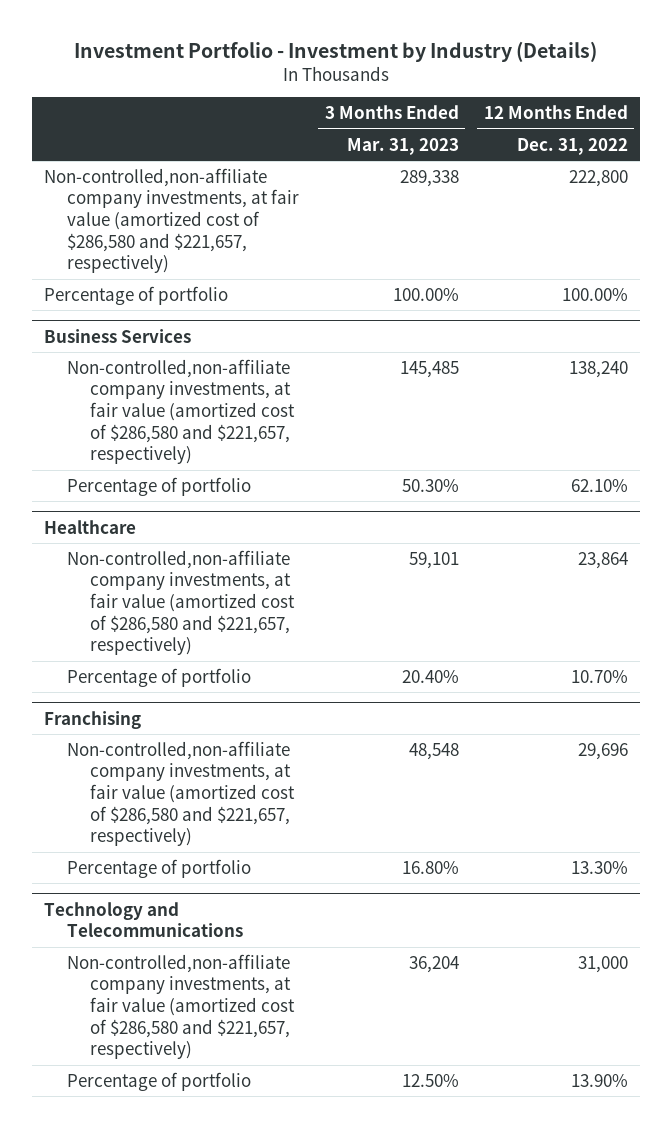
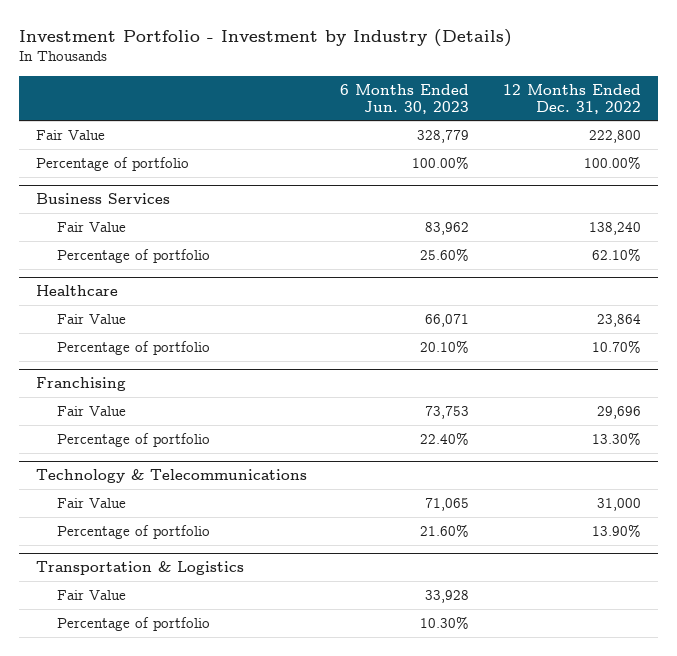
- | 3 Months Ended Mar. 31, 2023 | 12 Months Ended Dec. 31, 2022
+ | 6 Months Ended Jun. 30, 2023 | 12 Months Ended Dec. 31, 2022
- Non-controlled,non-affiliate company investments, at fair value (amortized cost of $286,580 and $221,657, respectively) | 289,338 | 222,800
+ Fair Value | 328,779 | 222,800
@ Business Services
- Non-controlled,non-affiliate company investments, at fair value (amortized cost of $286,580 and $221,657, respectively) | 145,485 | 138,240
+ Fair Value | 83,962 | 138,240
@ Healthcare
- Non-controlled,non-affiliate company investments, at fair value (amortized cost of $286,580 and $221,657, respectively) | 59,101 | 23,864
+ Fair Value | 66,071 | 23,864
@ Franchising
- Non-controlled,non-affiliate company investments, at fair value (amortized cost of $286,580 and $221,657, respectively) | 48,548 | 29,696
+ Fair Value | 73,753 | 29,696
- Technology and Telecommunications
- Non-controlled,non-affiliate company investments, at fair value (amortized cost of $286,580 and $221,657, respectively) | 36,204 | 31,000
+ Technology & Telecommunications
+ Fair Value | 71,065 | 31,000
+ Transportation & Logistics
+ Fair Value | 33,928 |
+ Percentage of portfolio | 10.30% |

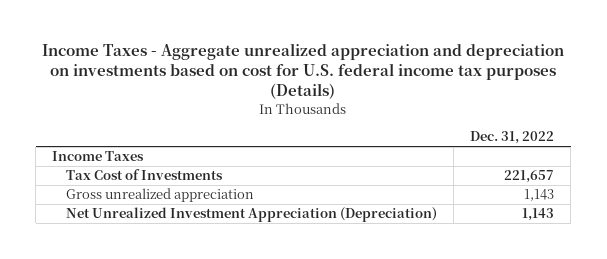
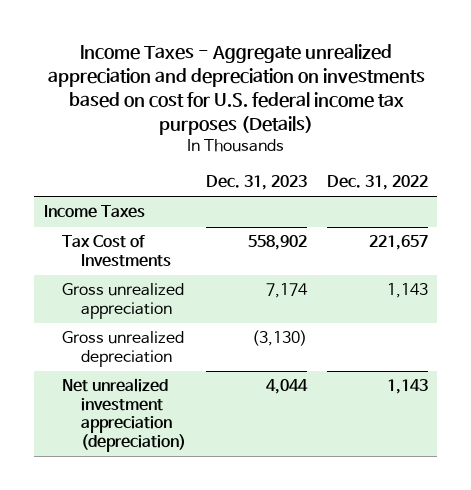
- | Dec. 31, 2022
+ | Dec. 31, 2023 | Dec. 31, 2022
- Net Unrealized Investment Appreciation (Depreciation) | 1,143
+ Gross unrealized depreciation | (3,130) |
+ Net unrealized investment appreciation (depreciation) | 4,044 | 1,143

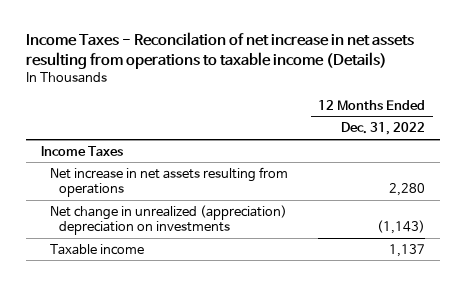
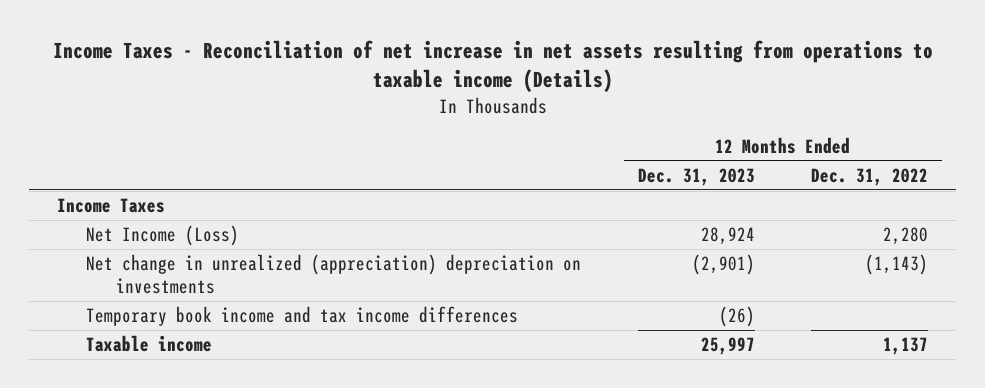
- Income Taxes - Reconcilation of net increase in net assets resulting from operations to taxable income (Details)
+ Income Taxes - Reconciliation of net increase in net assets resulting from operations to taxable income (Details)
- | 12 Months Ended Dec. 31, 2022
+ | 12 Months Ended Dec. 31, 2023 | 12 Months Ended Dec. 31, 2022
- Net increase in net assets resulting from operations | 2,280
+ Net Income (Loss) | 28,924 | 2,280
+ Temporary book income and tax income differences | (26) |

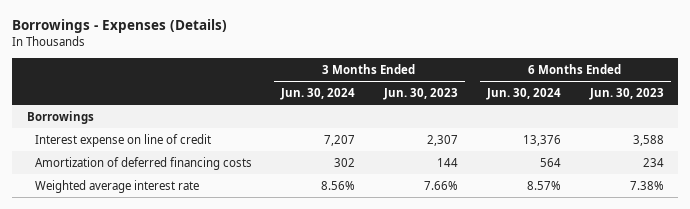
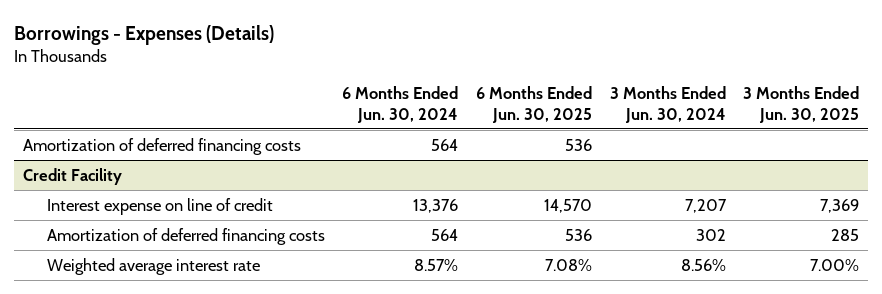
- | 3 Months Ended Jun. 30, 2024 | 3 Months Ended Jun. 30, 2023 | 6 Months Ended Jun. 30, 2024 | 6 Months Ended Jun. 30, 2023
+ | 6 Months Ended Jun. 30, 2024 | 6 Months Ended Jun. 30, 2025 | 3 Months Ended Jun. 30, 2024 | 3 Months Ended Jun. 30, 2025
- Borrowings
+ Amortization of deferred financing costs | 564 | 536 | |
+ Credit Facility

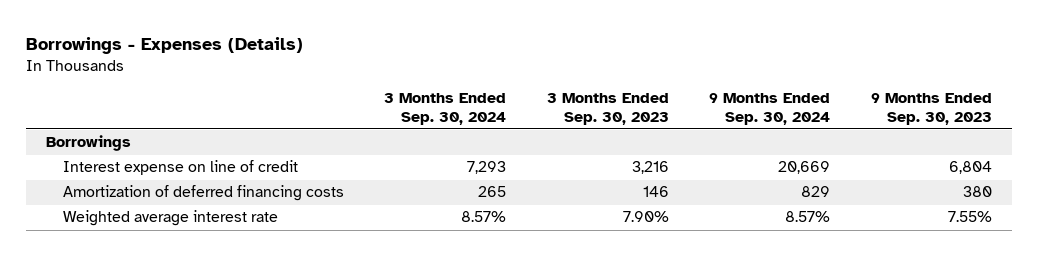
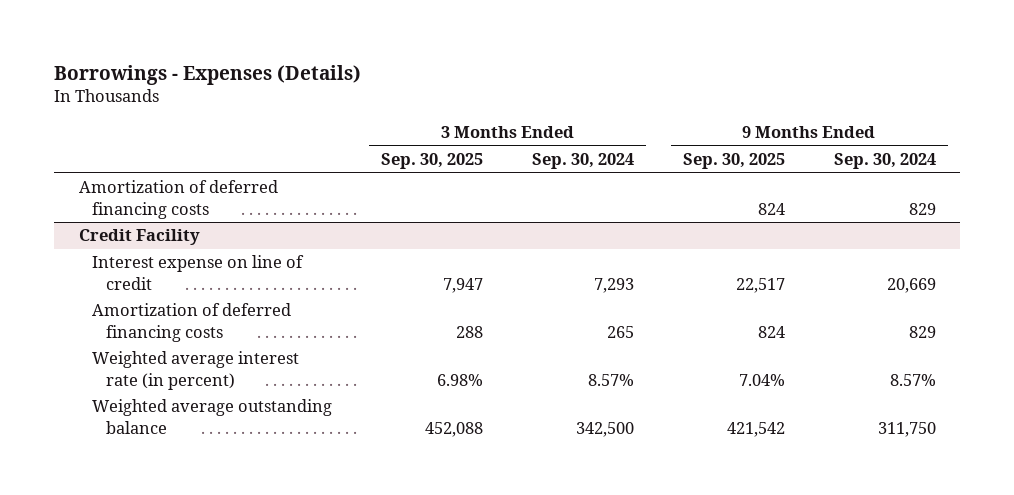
- | 3 Months Ended Sep. 30, 2024 | 3 Months Ended Sep. 30, 2023 | 9 Months Ended Sep. 30, 2024 | 9 Months Ended Sep. 30, 2023
+ | 3 Months Ended Sep. 30, 2025 | 3 Months Ended Sep. 30, 2024 | 9 Months Ended Sep. 30, 2025 | 9 Months Ended Sep. 30, 2024
- Borrowings
+ Amortization of deferred financing costs | | | 824 | 829
+ Credit Facility
- Weighted average interest rate | 8.57% | 7.90% | 8.57% | 7.55%
+ Weighted average interest rate (in percent) | 6.98% | 8.57% | 7.04% | 8.57%
+ Weighted average outstanding balance | 452,088 | 342,500 | 421,542 | 311,750

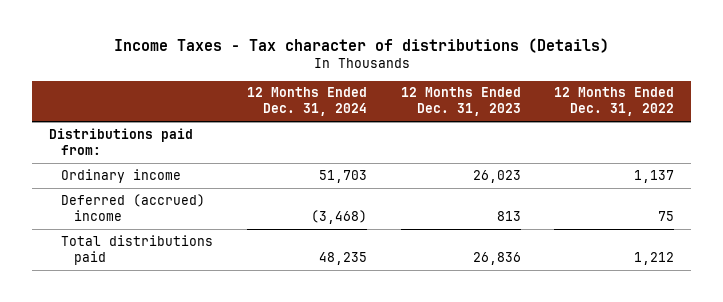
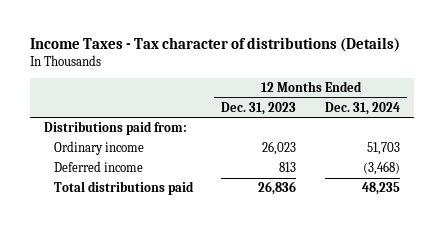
- | 12 Months Ended Dec. 31, 2024 | 12 Months Ended Dec. 31, 2023 | 12 Months Ended Dec. 31, 2022
+ | 12 Months Ended Dec. 31, 2023 | 12 Months Ended Dec. 31, 2024
- Deferred (accrued) income | (3,468) | 813 | 75
+ Deferred income | 813 | (3,468)

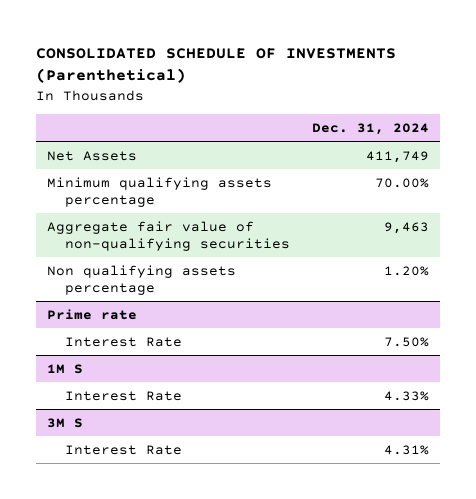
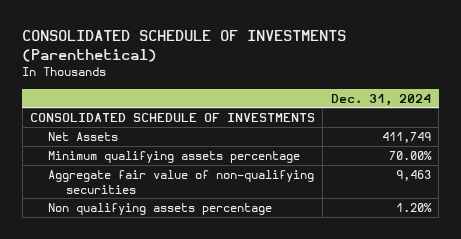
+ CONSOLIDATED SCHEDULE OF INVESTMENTS
- Prime rate
- Interest Rate | 7.50%
- 1M S
- Interest Rate | 4.33%
- 3M S
- Interest Rate | 4.31%

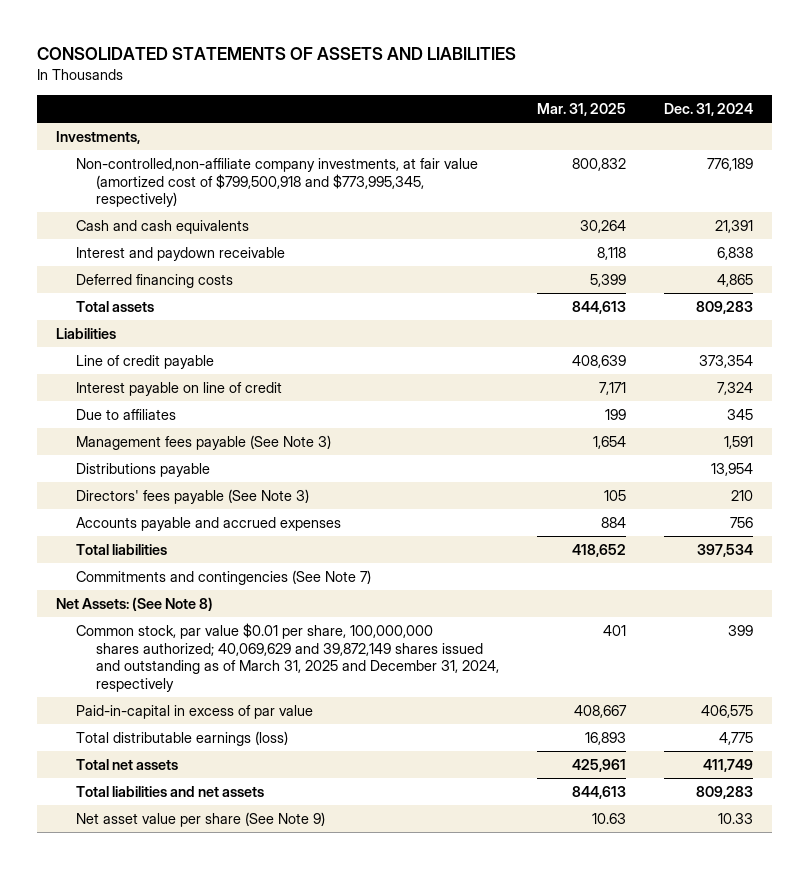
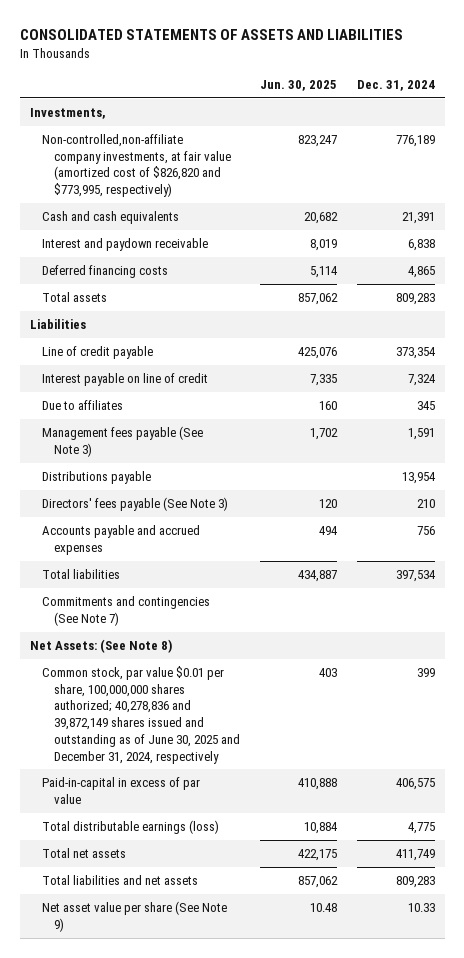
- | Mar. 31, 2025 | Dec. 31, 2024
+ | Jun. 30, 2025 | Dec. 31, 2024
- Non-controlled,non-affiliate company investments, at fair value (amortized cost of $799,500,918 and $773,995,345, respectively) | 800,832 | 776,189
+ Non-controlled,non-affiliate company investments, at fair value (amortized cost of $826,820 and $773,995, respectively) | 823,247 | 776,189
- Common stock, par value $0.01 per share, 100,000,000 shares authorized; 40,069,629 and 39,872,149 shares issued and outstanding as of March 31, 2025 and December 31, 2024, respectively | 401 | 399
+ Common stock, par value $0.01 per share, 100,000,000 shares authorized; 40,278,836 and 39,872,149 shares issued and outstanding as of June 30, 2025 and December 31, 2024, respectively | 403 | 399

